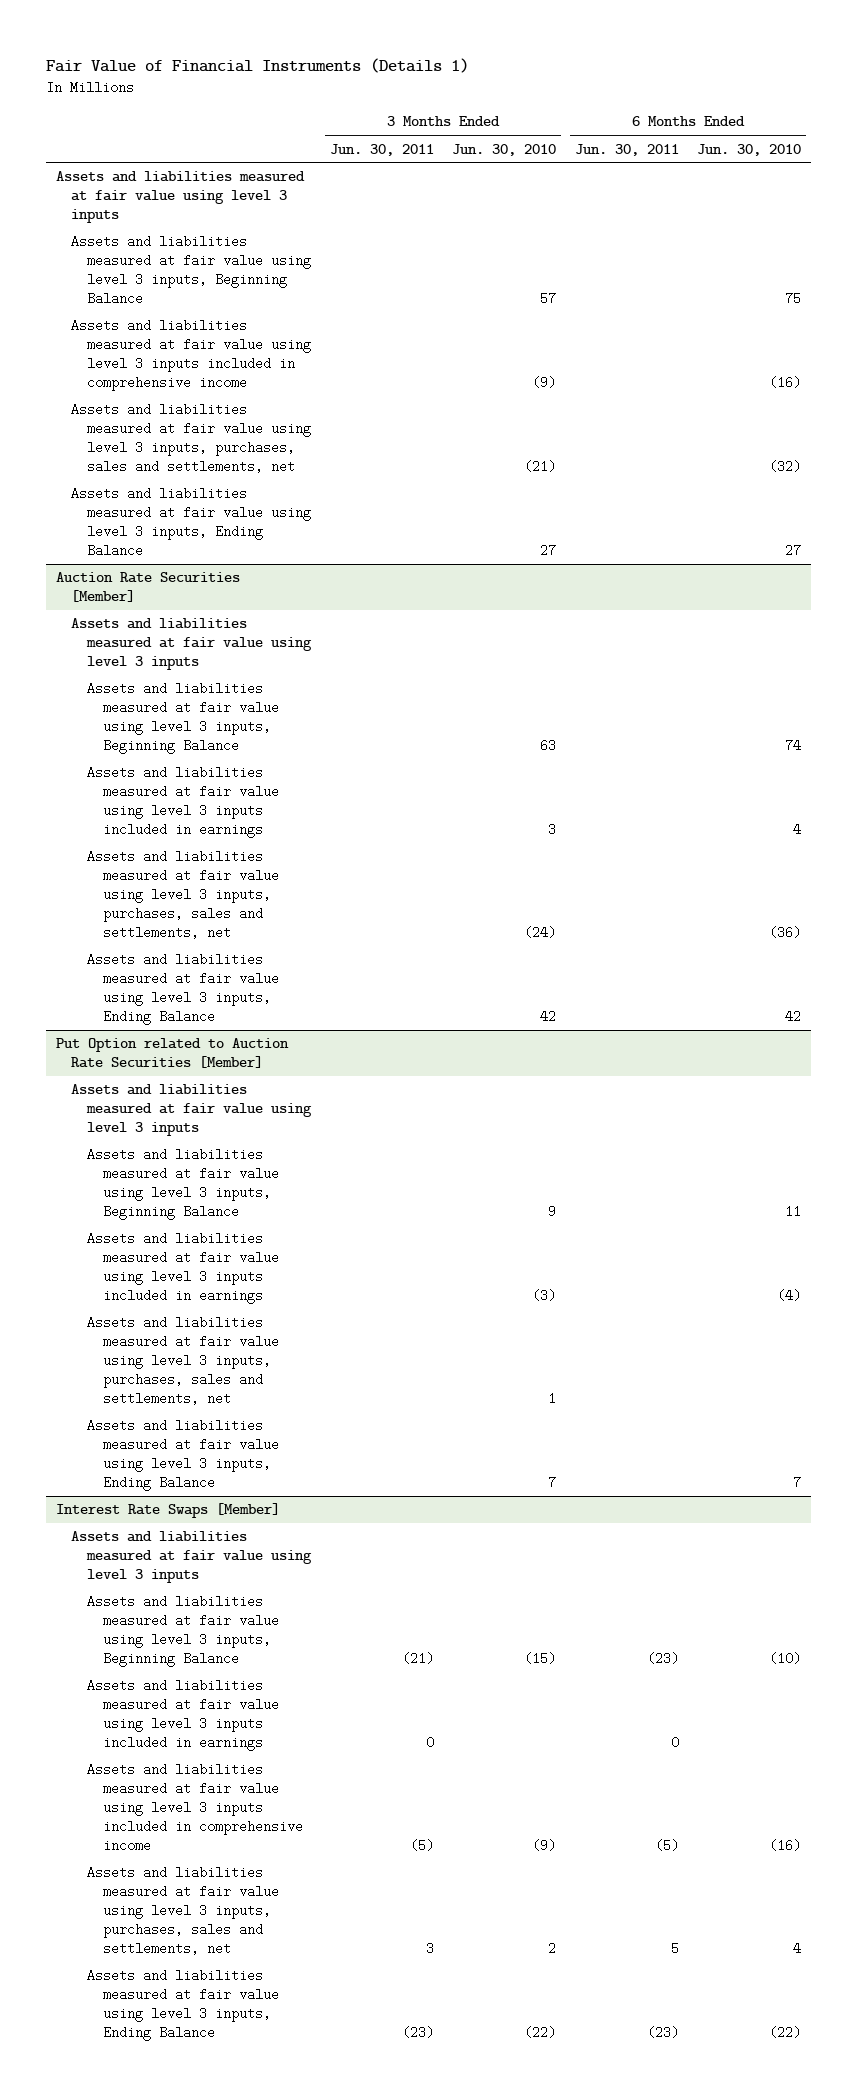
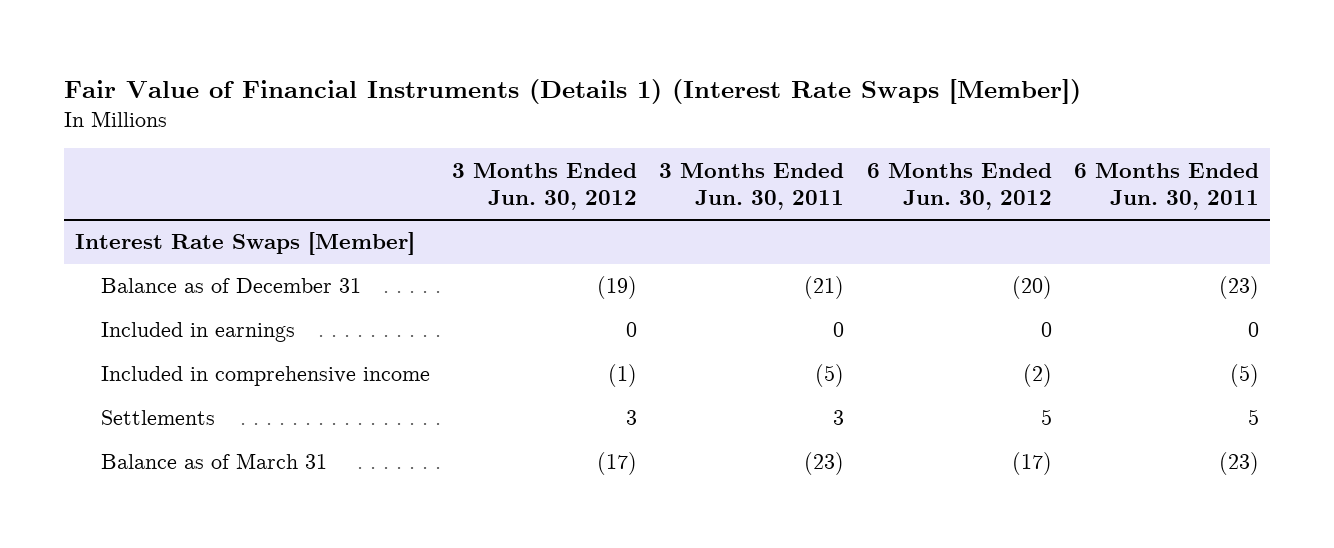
- Fair Value of Financial Instruments (Details 1)
+ Fair Value of Financial Instruments (Details 1) (Interest Rate Swaps [Member])
- | 3 Months Ended Jun. 30, 2011 | 3 Months Ended Jun. 30, 2010 | 6 Months Ended Jun. 30, 2011 | 6 Months Ended Jun. 30, 2010
+ | 3 Months Ended Jun. 30, 2012 | 3 Months Ended Jun. 30, 2011 | 6 Months Ended Jun. 30, 2012 | 6 Months Ended Jun. 30, 2011
- Assets and liabilities measured at fair value using level 3 inputs
- Assets and liabilities measured at fair value using level 3 inputs, Beginning Balance | | 57 | | 75
- Assets and liabilities measured at fair value using level 3 inputs included in comprehensive income | | (9) | | (16)
- Assets and liabilities measured at fair value using level 3 inputs, purchases, sales and settlements, net | | (21) | | (32)
- Assets and liabilities measured at fair value using level 3 inputs, Ending Balance | | 27 | | 27
- Auction Rate Securities [Member]
- Assets and liabilities measured at fair value using level 3 inputs
- Assets and liabilities measured at fair value using level 3 inputs, Beginning Balance | | 63 | | 74
- Assets and liabilities measured at fair value using level 3 inputs included in earnings | | 3 | | 4
- Assets and liabilities measured at fair value using level 3 inputs, purchases, sales and settlements, net | | (24) | | (36)
- Assets and liabilities measured at fair value using level 3 inputs, Ending Balance | | 42 | | 42
- Put Option related to Auction Rate Securities [Member]
- Assets and liabilities measured at fair value using level 3 inputs
- Assets and liabilities measured at fair value using level 3 inputs, Beginning Balance | | 9 | | 11
- Assets and liabilities measured at fair value using level 3 inputs included in earnings | | (3) | | (4)
- Assets and liabilities measured at fair value using level 3 inputs, purchases, sales and settlements, net | | 1 | |
- Assets and liabilities measured at fair value using level 3 inputs, Ending Balance | | 7 | | 7
@ Interest Rate Swaps [Member]
- Assets and liabilities measured at fair value using level 3 inputs
- Assets and liabilities measured at fair value using level 3 inputs, Beginning Balance | (21) | (15) | (23) | (10)
- Assets and liabilities measured at fair value using level 3 inputs included in earnings | 0 | | 0 |
- Assets and liabilities measured at fair value using level 3 inputs included in comprehensive income | (5) | (9) | (5) | (16)
- Assets and liabilities measured at fair value using level 3 inputs, purchases, sales and settlements, net | 3 | 2 | 5 | 4
- Assets and liabilities measured at fair value using level 3 inputs, Ending Balance | (23) | (22) | (23) | (22)
+ Balance as of December 31 | (19) | (21) | (20) | (23)
+ Included in earnings | 0 | 0 | 0 | 0
+ Included in comprehensive income | (1) | (5) | (2) | (5)
+ Settlements | 3 | 3 | 5 | 5
+ Balance as of March 31 | (17) | (23) | (17) | (23)

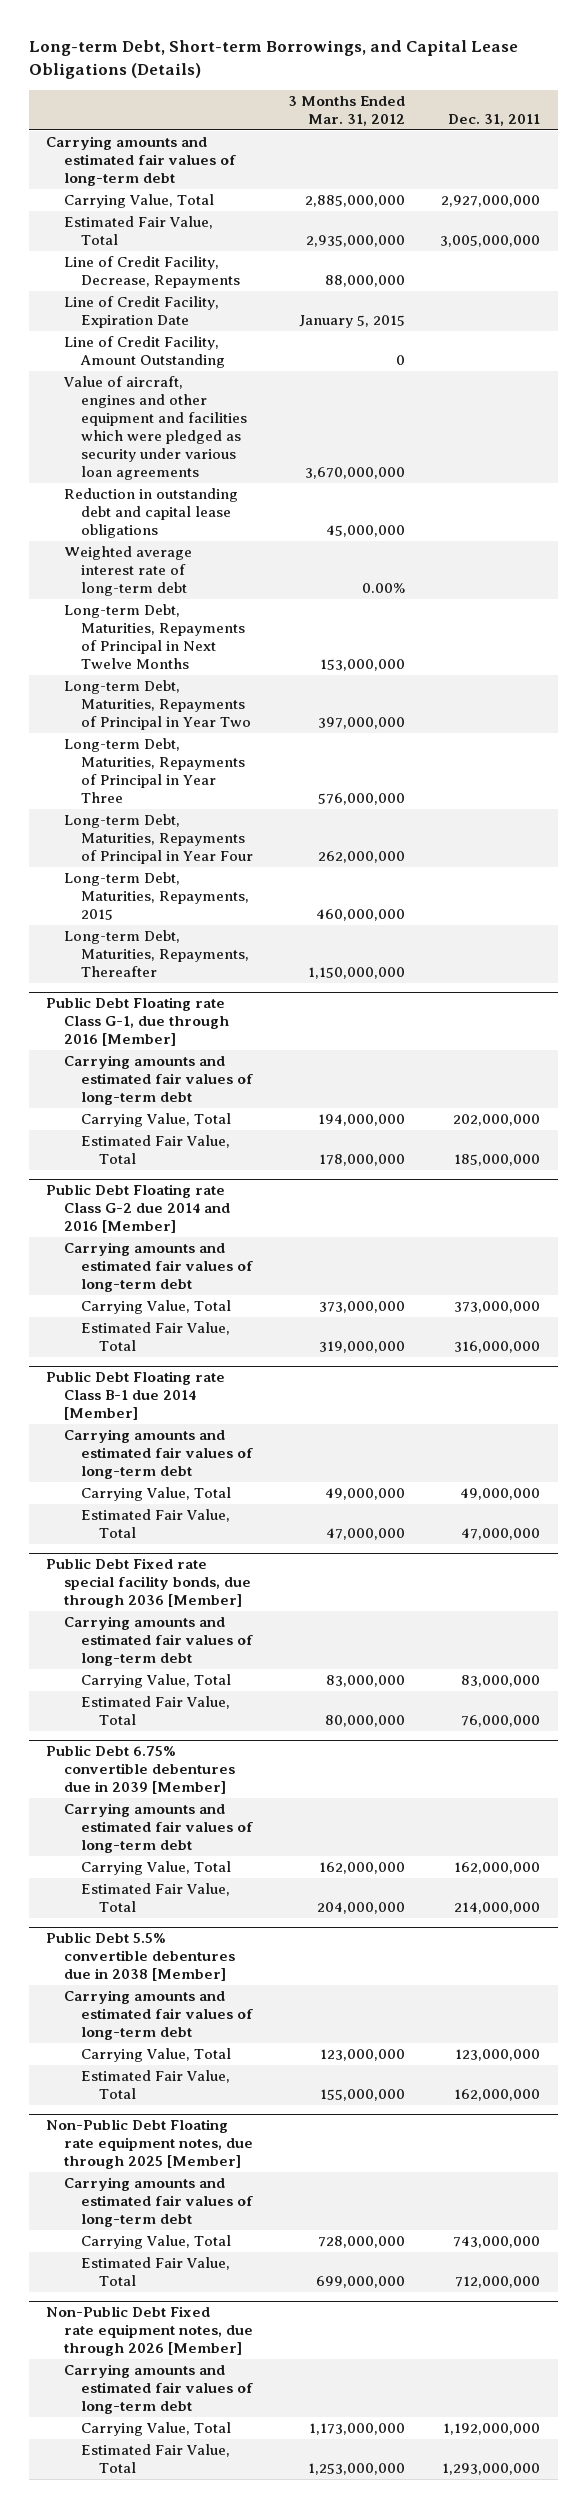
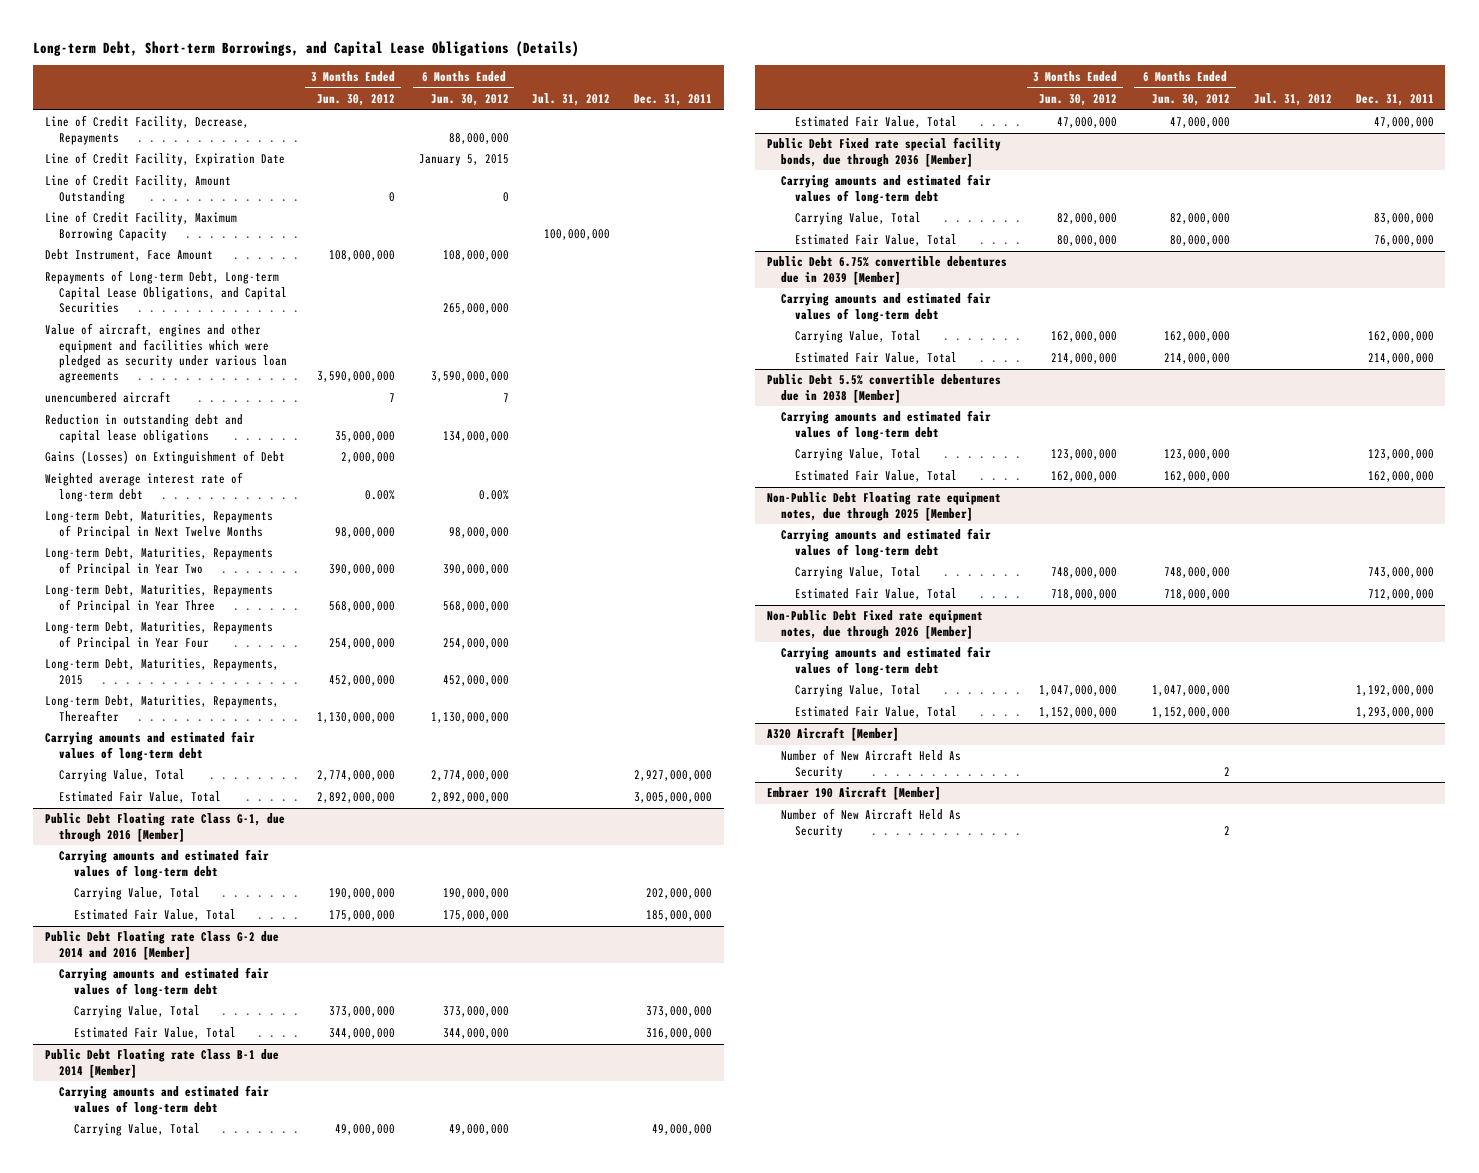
- | 3 Months Ended Mar. 31, 2012 | Dec. 31, 2011
+ | 3 Months Ended Jun. 30, 2012 | 6 Months Ended Jun. 30, 2012 | Jul. 31, 2012 | Dec. 31, 2011
+ Line of Credit Facility, Maximum Borrowing Capacity | | | 100,000,000 |
+ Debt Instrument, Face Amount | 108,000,000 | 108,000,000 | |
+ Repayments of Long-term Debt, Long-term Capital Lease Obligations, and Capital Securities | | 265,000,000 | |
+ unencumbered aircraft | 7 | 7 | |
+ Gains (Losses) on Extinguishment of Debt | 2,000,000 | | |
moved down: Carrying amounts and estimated fair values of long-term debt
moved down: Carrying Value, Total | 2,774,000,000 | 2,774,000,000 | | 2,927,000,000
moved down: Estimated Fair Value, Total | 2,892,000,000 | 2,892,000,000 | | 3,005,000,000
+ A320 Aircraft [Member]
+ Number of New Aircraft Held As Security | | 2 | |
+ Embraer 190 Aircraft [Member]
+ Number of New Aircraft Held As Security | | 2 | |

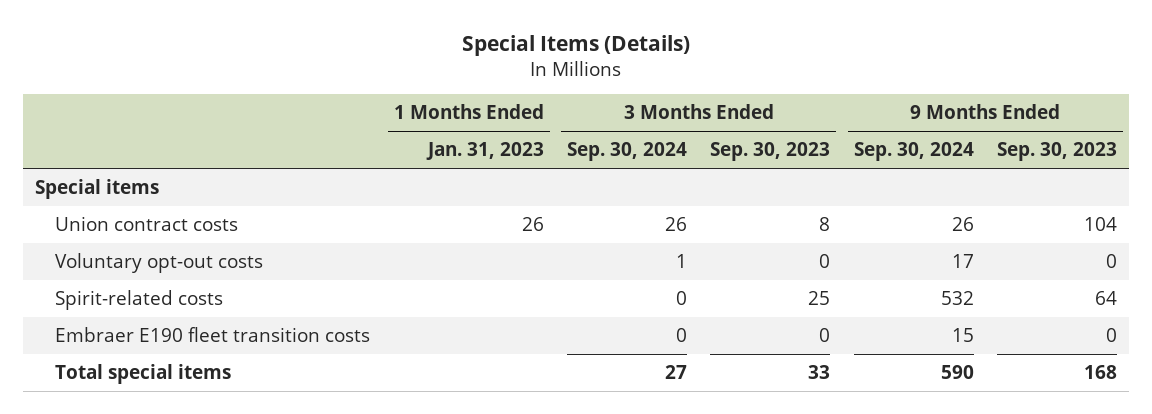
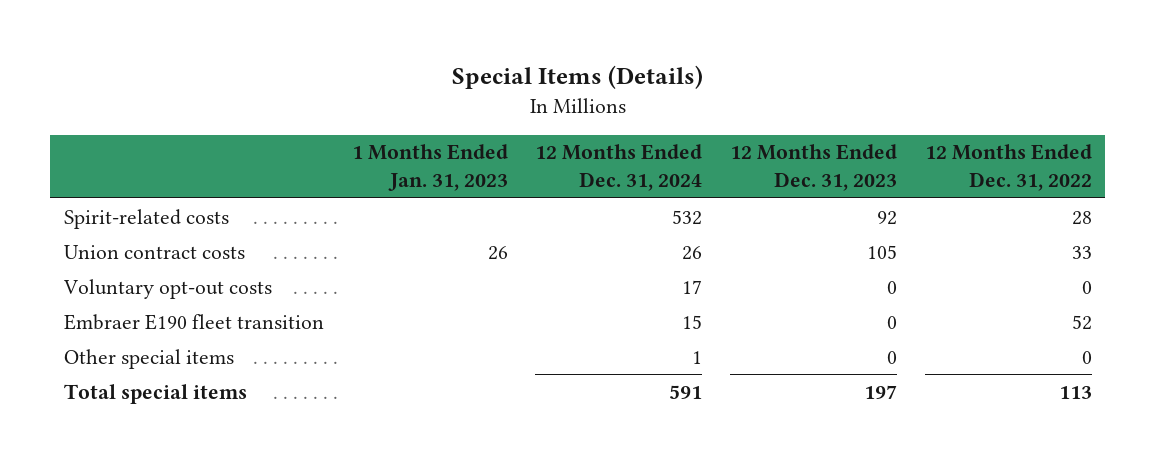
- | 1 Months Ended Jan. 31, 2023 | 3 Months Ended Sep. 30, 2024 | 3 Months Ended Sep. 30, 2023 | 9 Months Ended Sep. 30, 2024 | 9 Months Ended Sep. 30, 2023
+ | 1 Months Ended Jan. 31, 2023 | 12 Months Ended Dec. 31, 2024 | 12 Months Ended Dec. 31, 2023 | 12 Months Ended Dec. 31, 2022
- Special items
moved up: Spirit-related costs | | 532 | 92 | 28
- Embraer E190 fleet transition costs | | 0 | 0 | 15 | 0
+ Embraer E190 fleet transition | | 15 | 0 | 52
+ Other special items | | 1 | 0 | 0

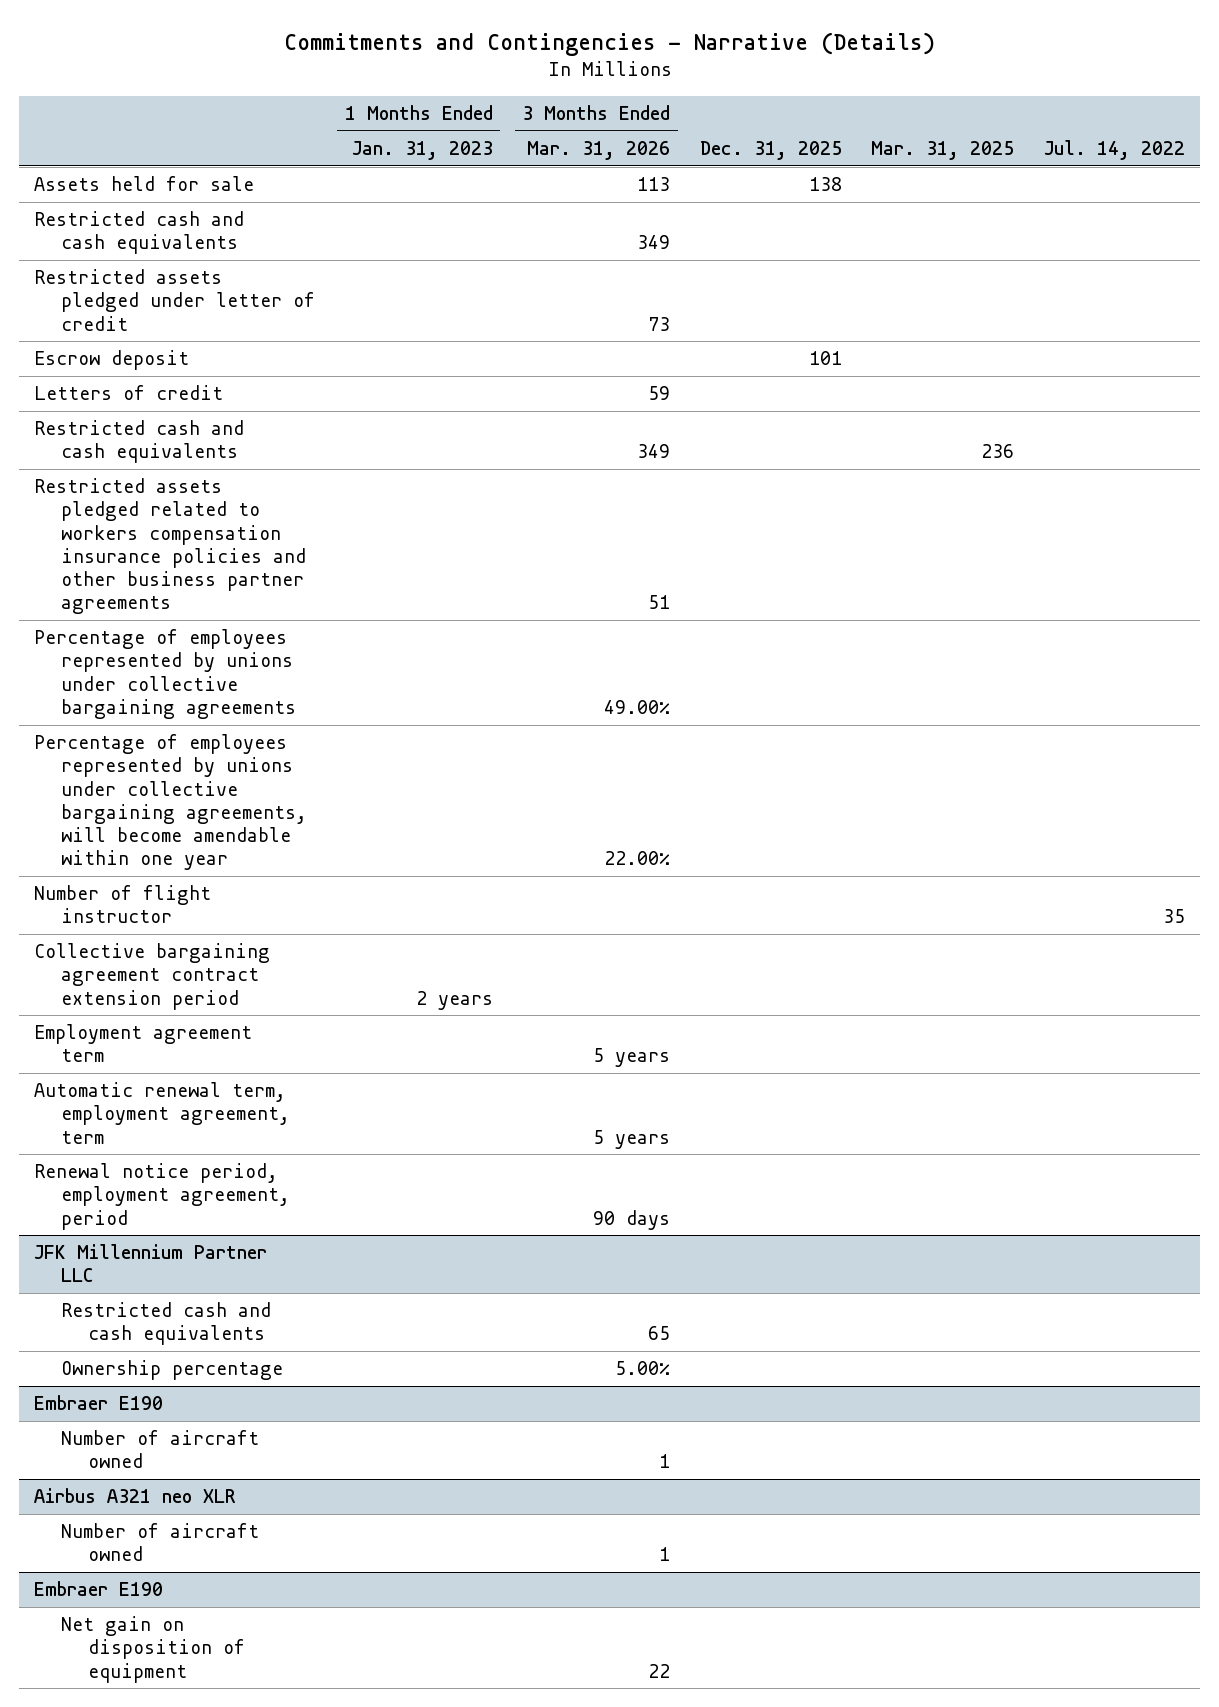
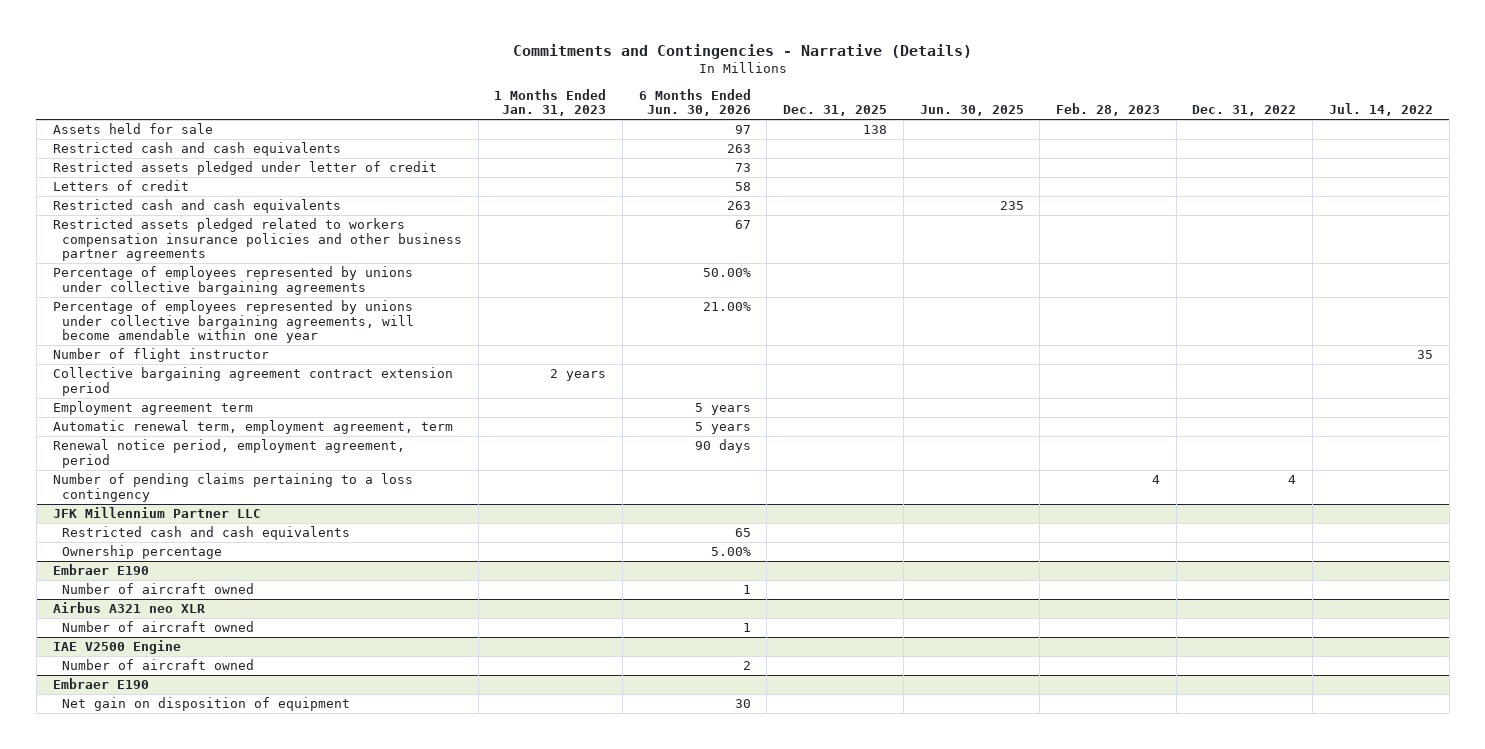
- | 1 Months Ended Jan. 31, 2023 | 3 Months Ended Mar. 31, 2026 | Dec. 31, 2025 | Mar. 31, 2025 | Jul. 14, 2022
+ | 1 Months Ended Jan. 31, 2023 | 6 Months Ended Jun. 30, 2026 | Dec. 31, 2025 | Jun. 30, 2025 | Feb. 28, 2023 | Dec. 31, 2022 | Jul. 14, 2022
- Escrow deposit | | | 101 | |
+ Number of pending claims pertaining to a loss contingency | | | | | 4 | 4 |
+ IAE V2500 Engine
+ Number of aircraft owned | | 2 | | | | |

